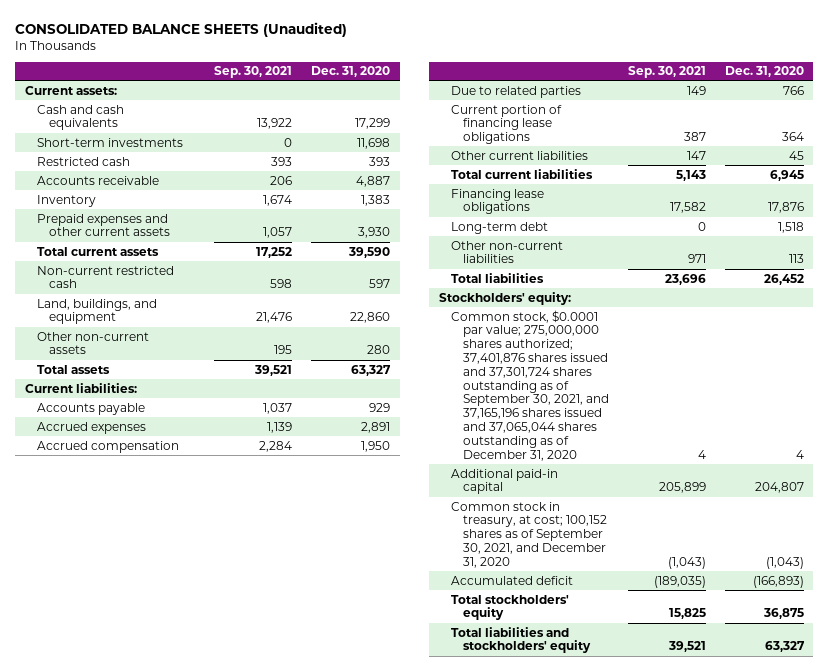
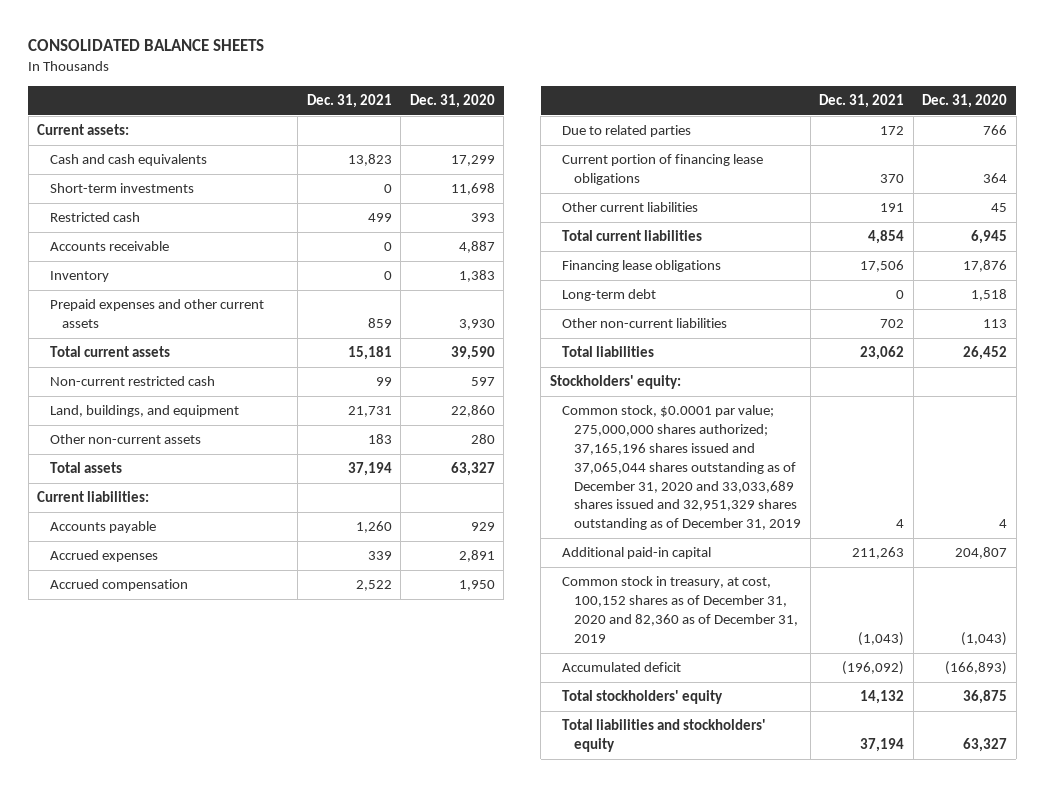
- CONSOLIDATED BALANCE SHEETS (Unaudited)
+ CONSOLIDATED BALANCE SHEETS
- | Sep. 30, 2021 | Dec. 31, 2020
+ | Dec. 31, 2021 | Dec. 31, 2020
- Common stock, $0.0001 par value; 275,000,000 shares authorized; 37,401,876 shares issued and 37,301,724 shares outstanding as of September 30, 2021, and 37,165,196 shares issued and 37,065,044 shares outstanding as of December 31, 2020 | 4 | 4
+ Common stock, $0.0001 par value; 275,000,000 shares authorized; 37,165,196 shares issued and 37,065,044 shares outstanding as of December 31, 2020 and 33,033,689 shares issued and 32,951,329 shares outstanding as of December 31, 2019 | 4 | 4
- Common stock in treasury, at cost; 100,152 shares as of September 30, 2021, and December 31, 2020 | (1,043) | (1,043)
+ Common stock in treasury, at cost, 100,152 shares as of December 31, 2020 and 82,360 as of December 31, 2019 | (1,043) | (1,043)

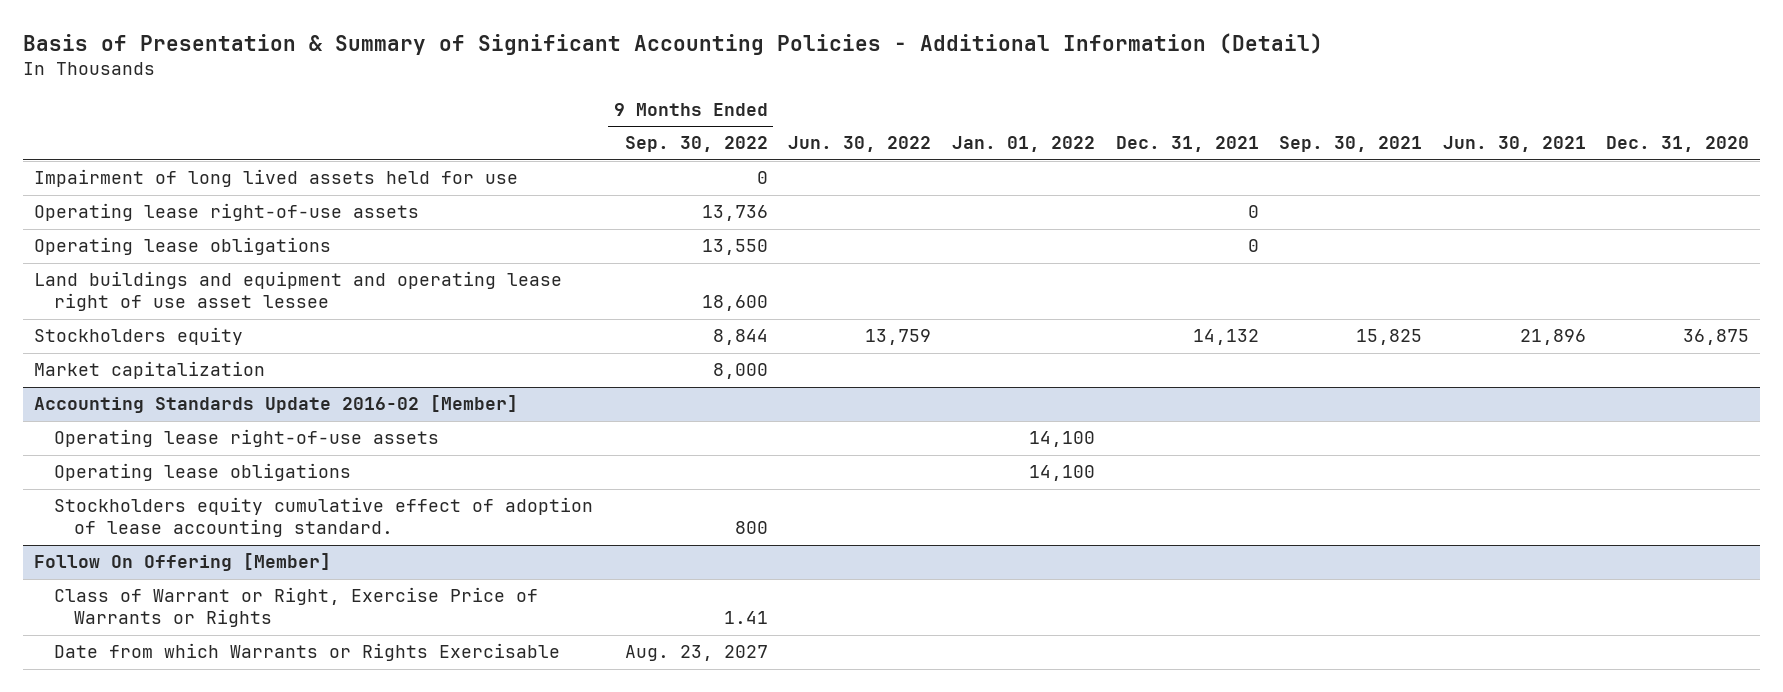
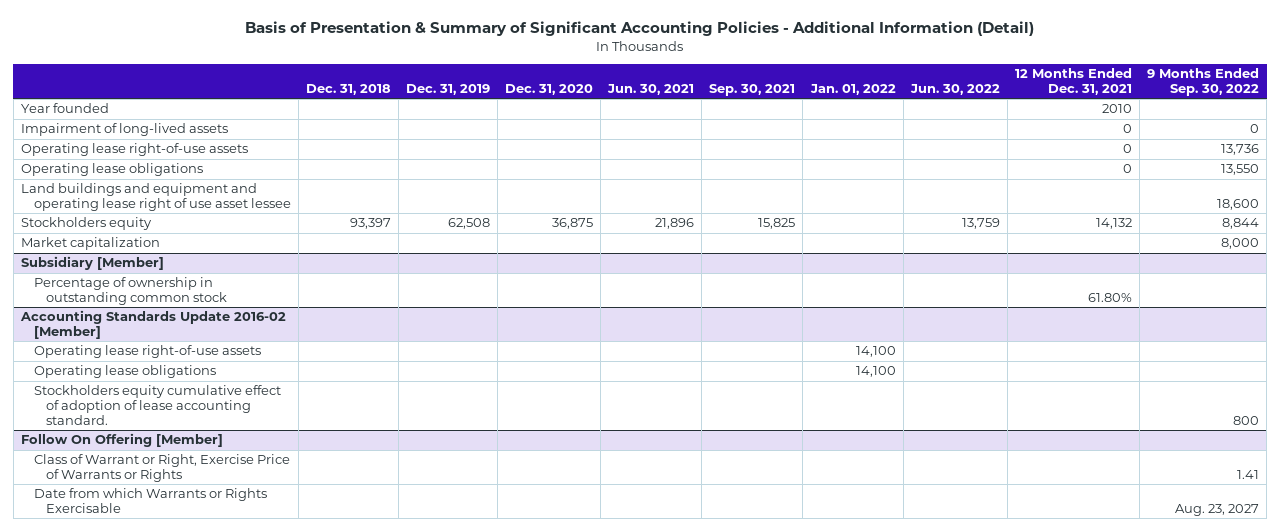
- | 9 Months Ended Sep. 30, 2022 | Jun. 30, 2022 | Jan. 01, 2022 | Dec. 31, 2021 | Sep. 30, 2021 | Jun. 30, 2021 | Dec. 31, 2020
+ | Dec. 31, 2018 | Dec. 31, 2019 | Dec. 31, 2020 | Jun. 30, 2021 | Sep. 30, 2021 | Jan. 01, 2022 | Jun. 30, 2022 | 12 Months Ended Dec. 31, 2021 | 9 Months Ended Sep. 30, 2022
- Impairment of long lived assets held for use | 0 | | | | | |
+ Year founded | | | | | | | | 2010 |
+ Impairment of long-lived assets | | | | | | | | 0 | 0
+ Subsidiary [Member]
+ Percentage of ownership in outstanding common stock | | | | | | | | 61.80% |

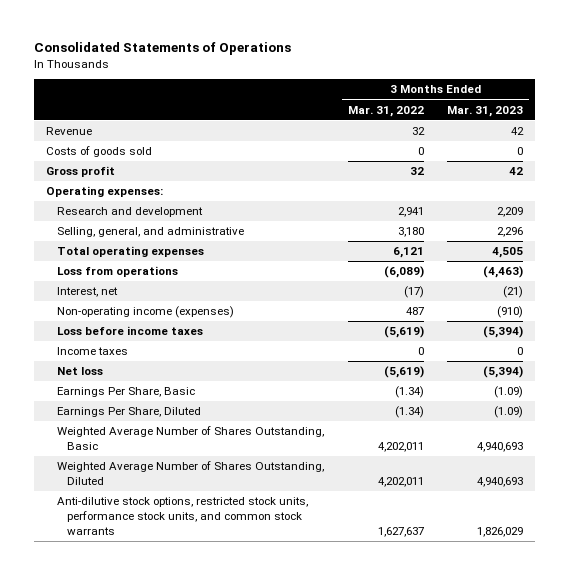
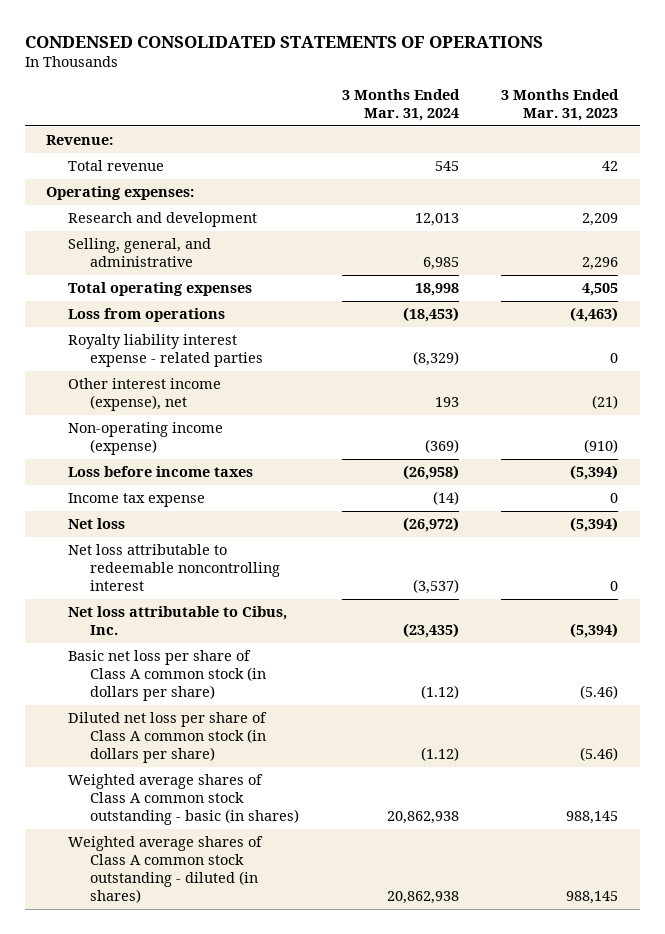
- Consolidated Statements of Operations
+ CONDENSED CONSOLIDATED STATEMENTS OF OPERATIONS
- | 3 Months Ended Mar. 31, 2022 | 3 Months Ended Mar. 31, 2023
+ | 3 Months Ended Mar. 31, 2024 | 3 Months Ended Mar. 31, 2023
- Revenue | 32 | 42
- Costs of goods sold | 0 | 0
- Gross profit | 32 | 42
+ Revenue:
+ Total revenue | 545 | 42
- Interest, net | (17) | (21)
- Non-operating income (expenses) | 487 | (910)
+ Royalty liability interest expense - related parties | (8,329) | 0
+ Other interest income (expense), net | 193 | (21)
+ Non-operating income (expense) | (369) | (910)
- Income taxes | 0 | 0
+ Income tax expense | (14) | 0
- Earnings Per Share, Basic | (1.34) | (1.09)
- Earnings Per Share, Diluted | (1.34) | (1.09)
- Weighted Average Number of Shares Outstanding, Basic | 4,202,011 | 4,940,693
- Weighted Average Number of Shares Outstanding, Diluted | 4,202,011 | 4,940,693
- Anti-dilutive stock options, restricted stock units, performance stock units, and common stock warrants | 1,627,637 | 1,826,029
+ Net loss attributable to redeemable noncontrolling interest | (3,537) | 0
+ Net loss attributable to Cibus, Inc. | (23,435) | (5,394)
+ Basic net loss per share of Class A common stock (in dollars per share) | (1.12) | (5.46)
+ Diluted net loss per share of Class A common stock (in dollars per share) | (1.12) | (5.46)
+ Weighted average shares of Class A common stock outstanding - basic (in shares) | 20,862,938 | 988,145
+ Weighted average shares of Class A common stock outstanding - diluted (in shares) | 20,862,938 | 988,145

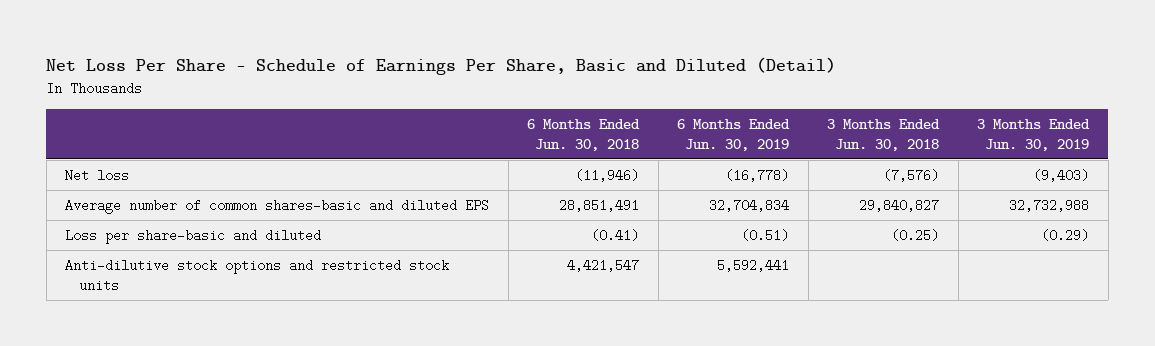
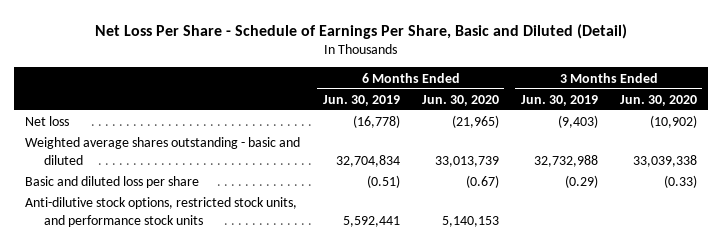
- | 6 Months Ended Jun. 30, 2018 | 6 Months Ended Jun. 30, 2019 | 3 Months Ended Jun. 30, 2018 | 3 Months Ended Jun. 30, 2019
+ | 6 Months Ended Jun. 30, 2019 | 6 Months Ended Jun. 30, 2020 | 3 Months Ended Jun. 30, 2019 | 3 Months Ended Jun. 30, 2020
- Average number of common shares-basic and diluted EPS | 28,851,491 | 32,704,834 | 29,840,827 | 32,732,988
- Loss per share-basic and diluted | (0.41) | (0.51) | (0.25) | (0.29)
- Anti-dilutive stock options and restricted stock units | 4,421,547 | 5,592,441 | |
+ Weighted average shares outstanding - basic and diluted | 32,704,834 | 33,013,739 | 32,732,988 | 33,039,338
+ Basic and diluted loss per share | (0.51) | (0.67) | (0.29) | (0.33)
+ Anti-dilutive stock options, restricted stock units, and performance stock units | 5,592,441 | 5,140,153 | |

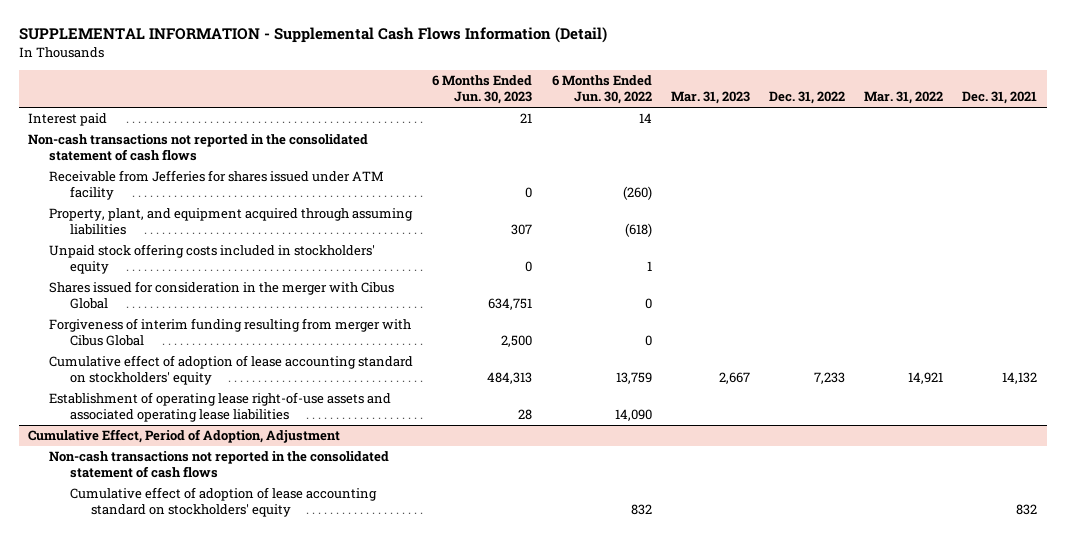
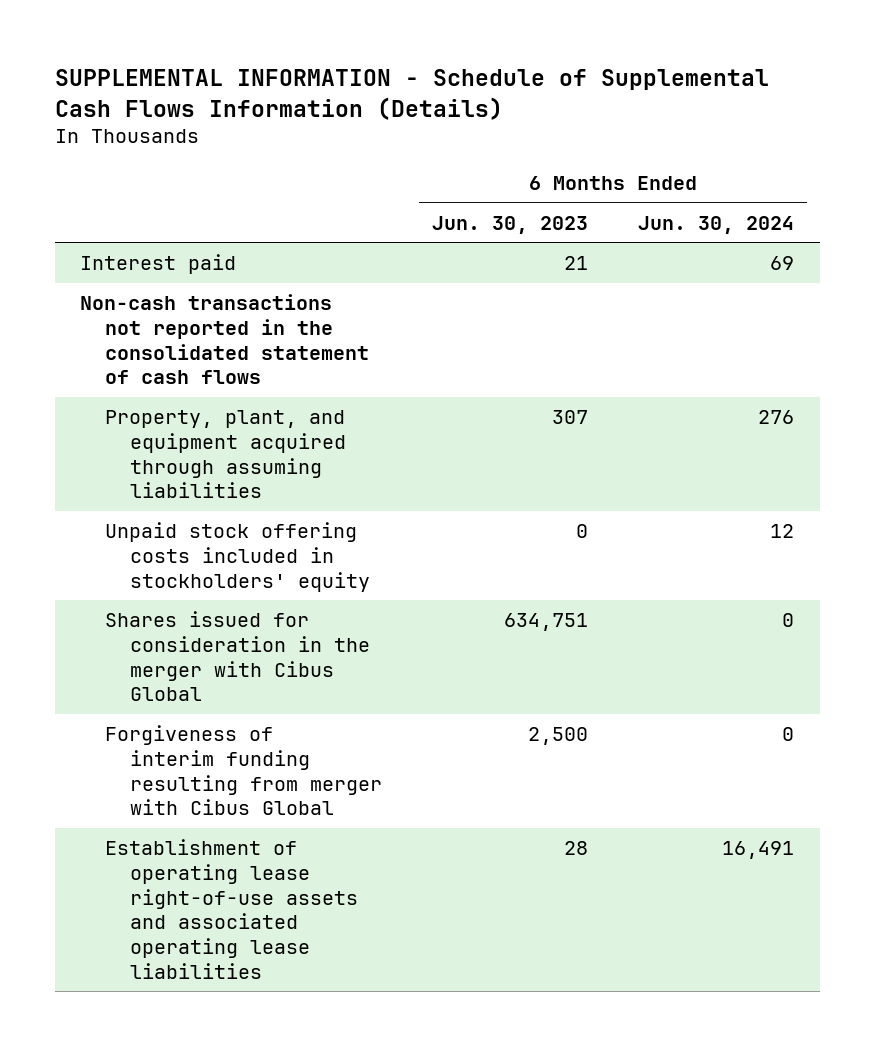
- SUPPLEMENTAL INFORMATION - Supplemental Cash Flows Information (Detail)
+ SUPPLEMENTAL INFORMATION - Schedule of Supplemental Cash Flows Information (Details)
- | 6 Months Ended Jun. 30, 2023 | 6 Months Ended Jun. 30, 2022 | Mar. 31, 2023 | Dec. 31, 2022 | Mar. 31, 2022 | Dec. 31, 2021
+ | 6 Months Ended Jun. 30, 2023 | 6 Months Ended Jun. 30, 2024
- Receivable from Jefferies for shares issued under ATM facility | 0 | (260) | | | |
- Cumulative effect of adoption of lease accounting standard on stockholders' equity | 484,313 | 13,759 | 2,667 | 7,233 | 14,921 | 14,132
- Cumulative Effect, Period of Adoption, Adjustment
- Non-cash transactions not reported in the consolidated statement of cash flows
- Cumulative effect of adoption of lease accounting standard on stockholders' equity | | 832 | | | | 832

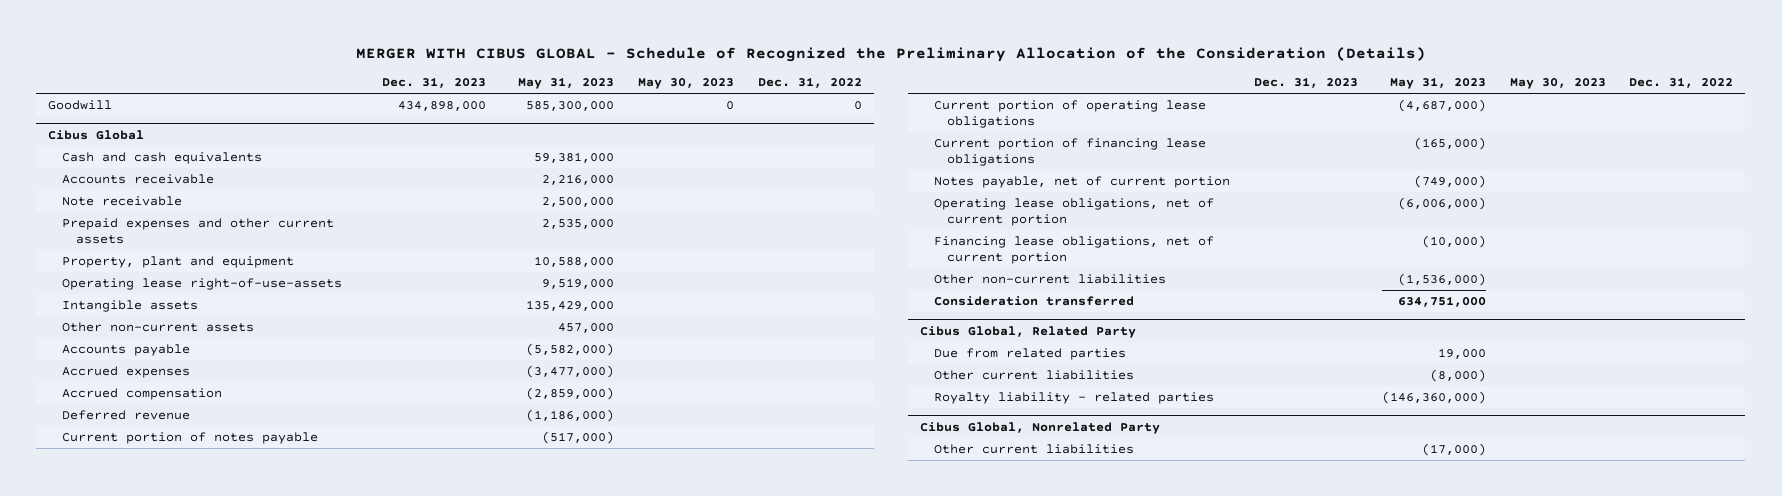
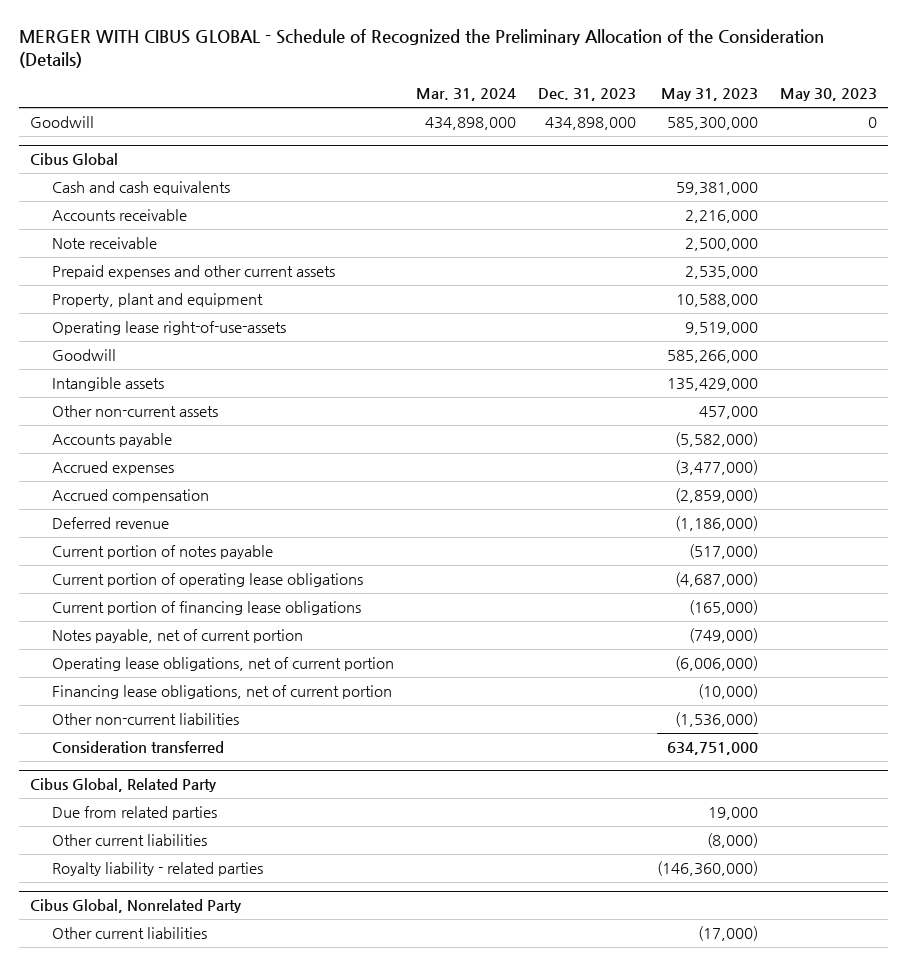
- | Dec. 31, 2023 | May 31, 2023 | May 30, 2023 | Dec. 31, 2022
+ | Mar. 31, 2024 | Dec. 31, 2023 | May 31, 2023 | May 30, 2023
@ Cibus Global
+ Goodwill | | | 585,266,000 |

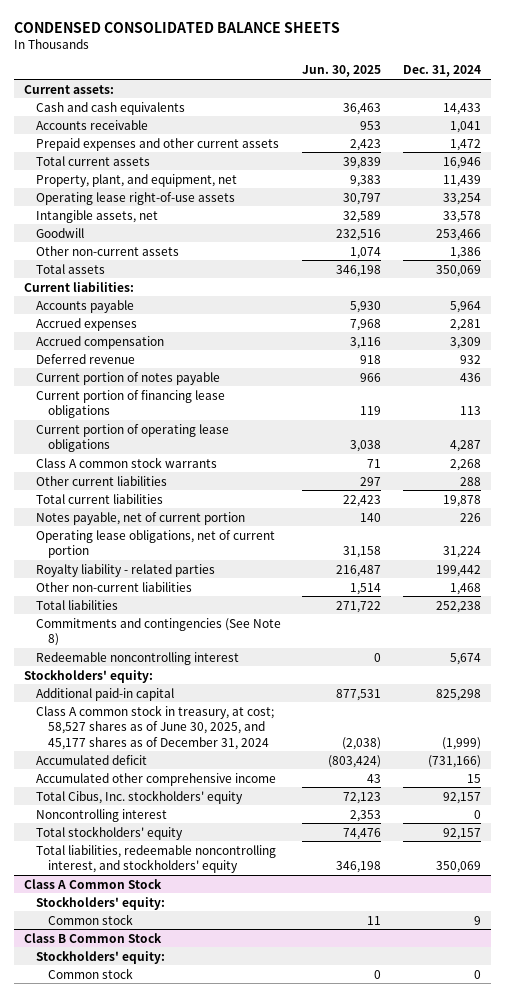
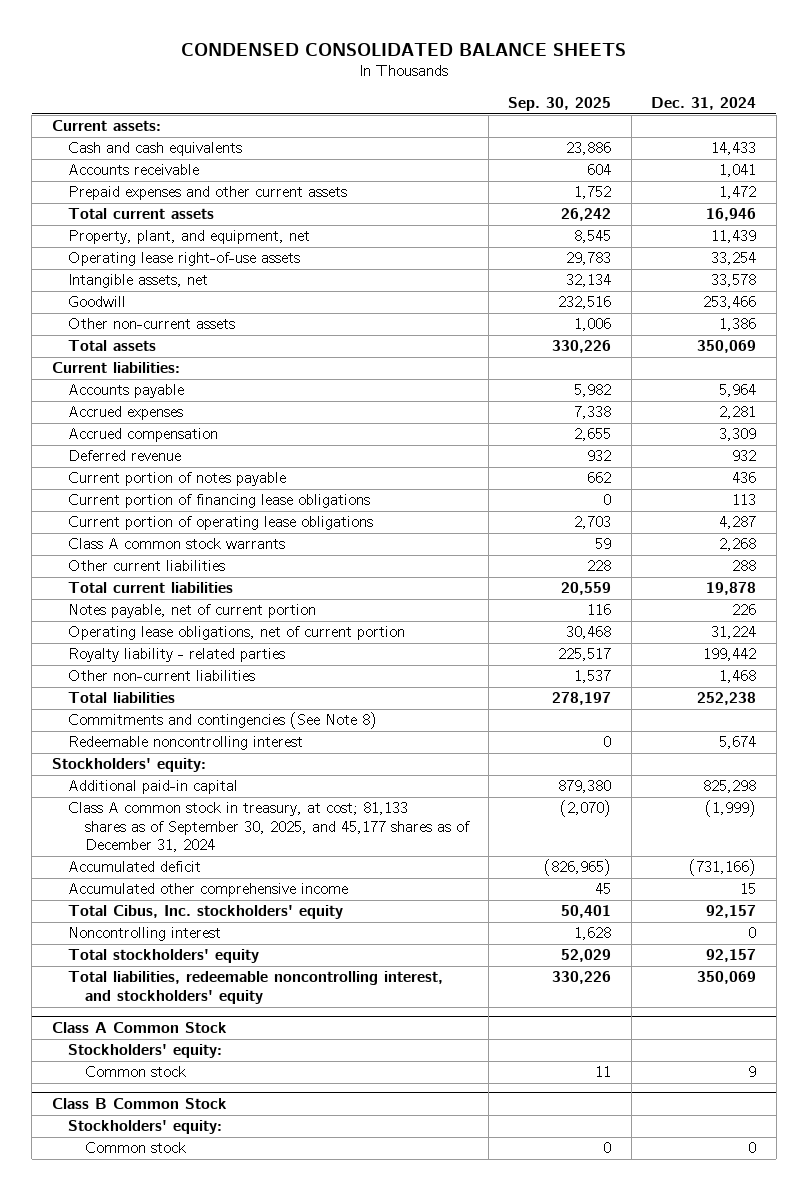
- | Jun. 30, 2025 | Dec. 31, 2024
+ | Sep. 30, 2025 | Dec. 31, 2024
- Class A common stock in treasury, at cost; 58,527 shares as of June 30, 2025, and 45,177 shares as of December 31, 2024 | (2,038) | (1,999)
+ Class A common stock in treasury, at cost; 81,133 shares as of September 30, 2025, and 45,177 shares as of December 31, 2024 | (2,070) | (1,999)

